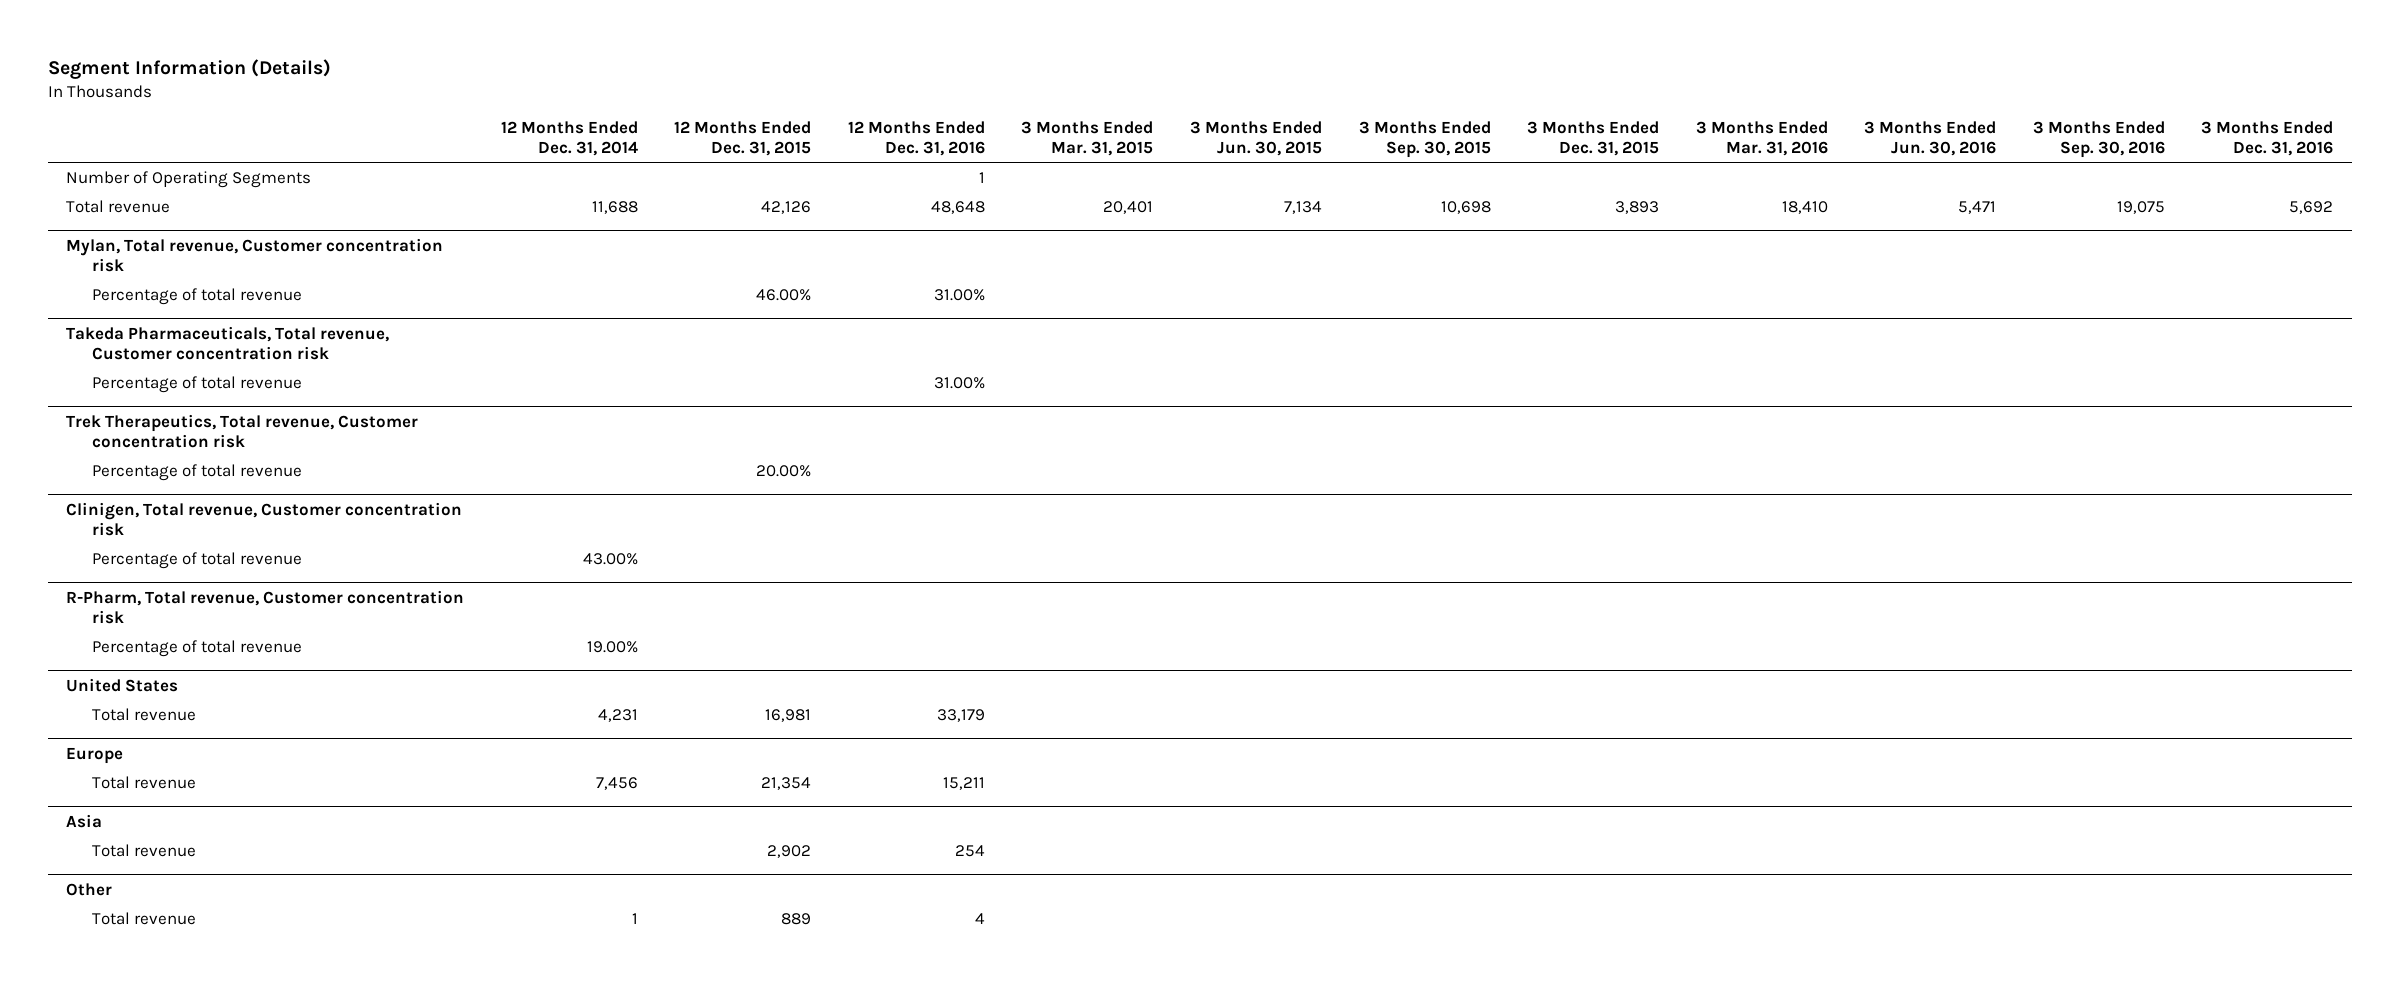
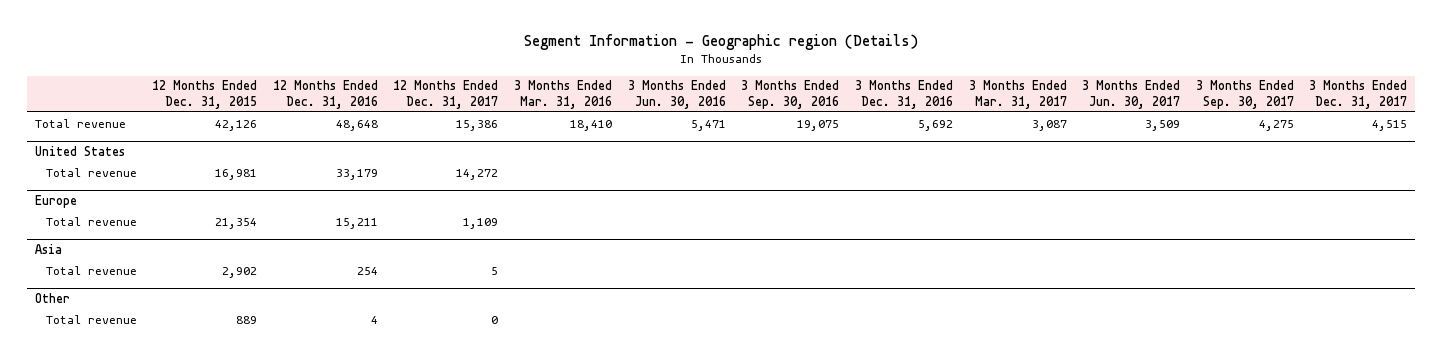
- Segment Information (Details)
+ Segment Information - Geographic region (Details)
- | 12 Months Ended Dec. 31, 2014 | 12 Months Ended Dec. 31, 2015 | 12 Months Ended Dec. 31, 2016 | 3 Months Ended Mar. 31, 2015 | 3 Months Ended Jun. 30, 2015 | 3 Months Ended Sep. 30, 2015 | 3 Months Ended Dec. 31, 2015 | 3 Months Ended Mar. 31, 2016 | 3 Months Ended Jun. 30, 2016 | 3 Months Ended Sep. 30, 2016 | 3 Months Ended Dec. 31, 2016
+ | 12 Months Ended Dec. 31, 2015 | 12 Months Ended Dec. 31, 2016 | 12 Months Ended Dec. 31, 2017 | 3 Months Ended Mar. 31, 2016 | 3 Months Ended Jun. 30, 2016 | 3 Months Ended Sep. 30, 2016 | 3 Months Ended Dec. 31, 2016 | 3 Months Ended Mar. 31, 2017 | 3 Months Ended Jun. 30, 2017 | 3 Months Ended Sep. 30, 2017 | 3 Months Ended Dec. 31, 2017
- Number of Operating Segments | | | 1 | | | | | | | |
- Mylan, Total revenue, Customer concentration risk
- Percentage of total revenue | | 46.00% | 31.00% | | | | | | | |
- Takeda Pharmaceuticals, Total revenue, Customer concentration risk
- Percentage of total revenue | | | 31.00% | | | | | | | |
- Trek Therapeutics, Total revenue, Customer concentration risk
- Percentage of total revenue | | 20.00% | | | | | | | | |
- Clinigen, Total revenue, Customer concentration risk
- Percentage of total revenue | 43.00% | | | | | | | | | |
- R-Pharm, Total revenue, Customer concentration risk
- Percentage of total revenue | 19.00% | | | | | | | | | |

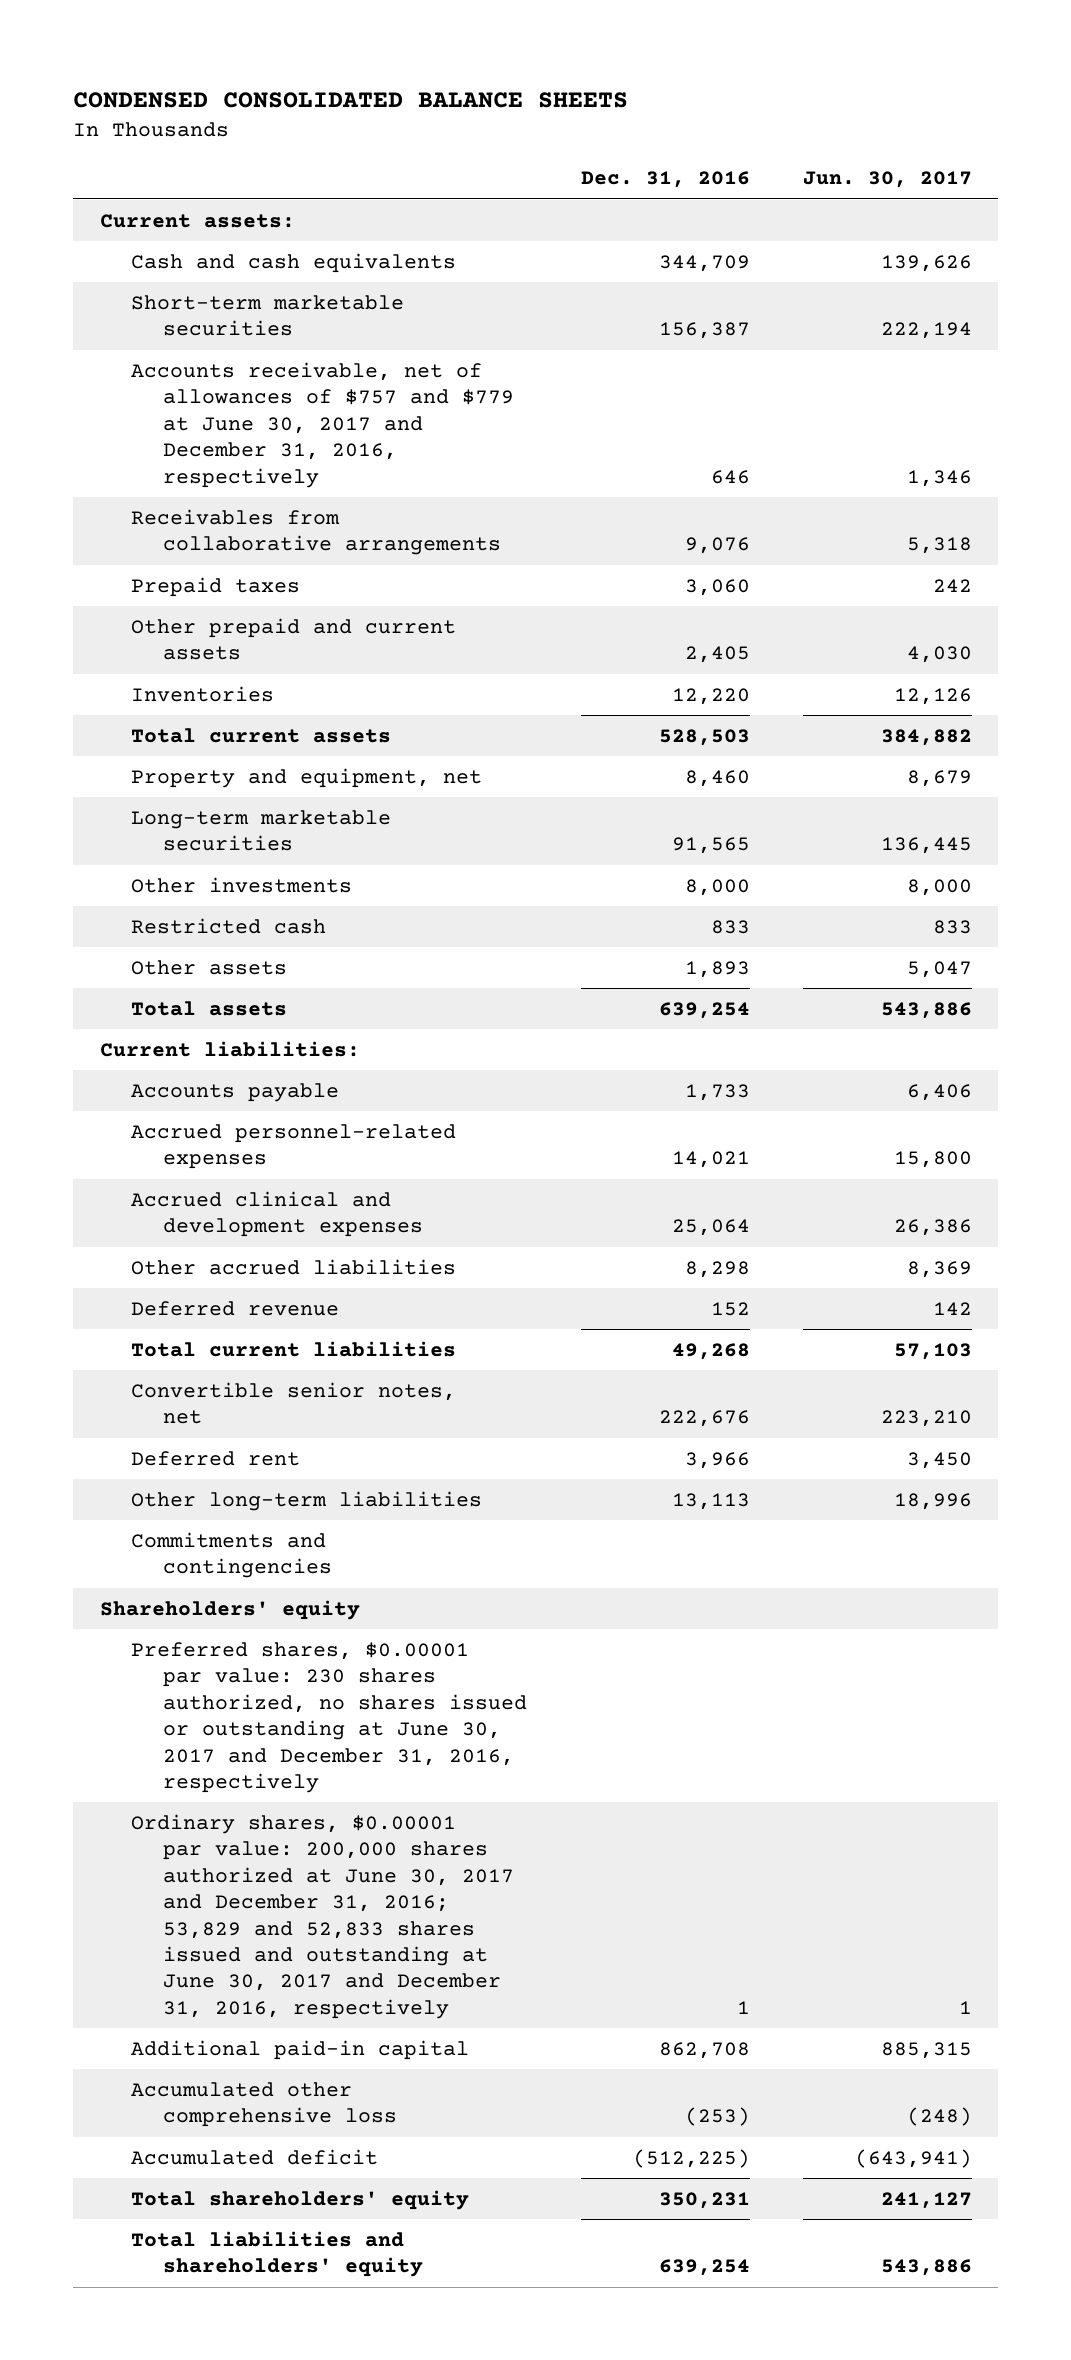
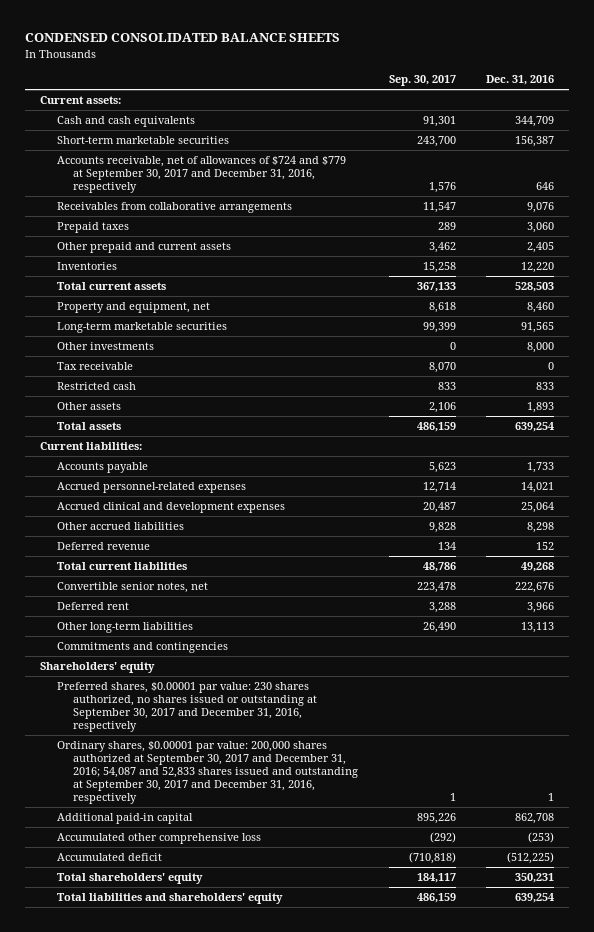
- | Dec. 31, 2016 | Jun. 30, 2017
+ | Sep. 30, 2017 | Dec. 31, 2016
- Accounts receivable, net of allowances of $757 and $779 at June 30, 2017 and December 31, 2016, respectively | 646 | 1,346
+ Accounts receivable, net of allowances of $724 and $779 at September 30, 2017 and December 31, 2016, respectively | 1,576 | 646
+ Tax receivable | 8,070 | 0
- Preferred shares, $0.00001 par value: 230 shares authorized, no shares issued or outstanding at June 30, 2017 and December 31, 2016, respectively
- Ordinary shares, $0.00001 par value: 200,000 shares authorized at June 30, 2017 and December 31, 2016; 53,829 and 52,833 shares issued and outstanding at June 30, 2017 and December 31, 2016, respectively | 1 | 1
+ Preferred shares, $0.00001 par value: 230 shares authorized, no shares issued or outstanding at September 30, 2017 and December 31, 2016, respectively
+ Ordinary shares, $0.00001 par value: 200,000 shares authorized at September 30, 2017 and December 31, 2016; 54,087 and 52,833 shares issued and outstanding at September 30, 2017 and December 31, 2016, respectively | 1 | 1

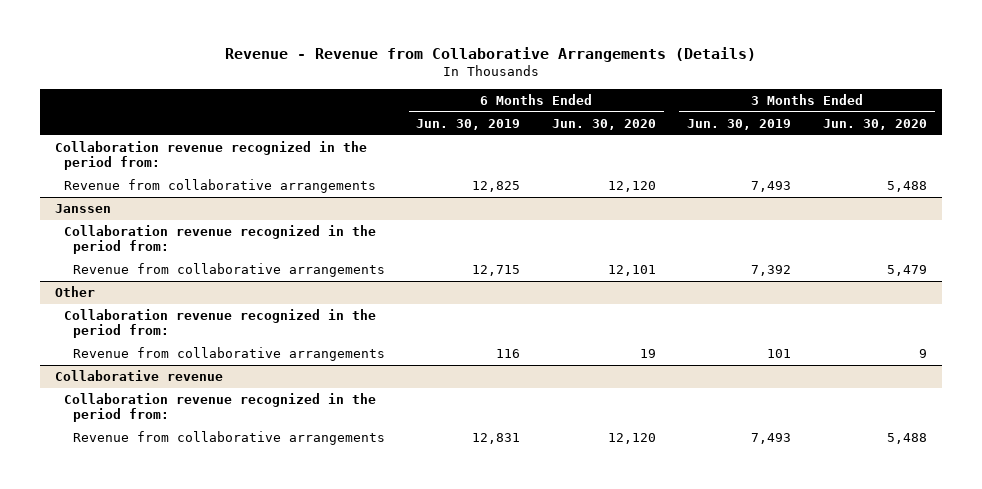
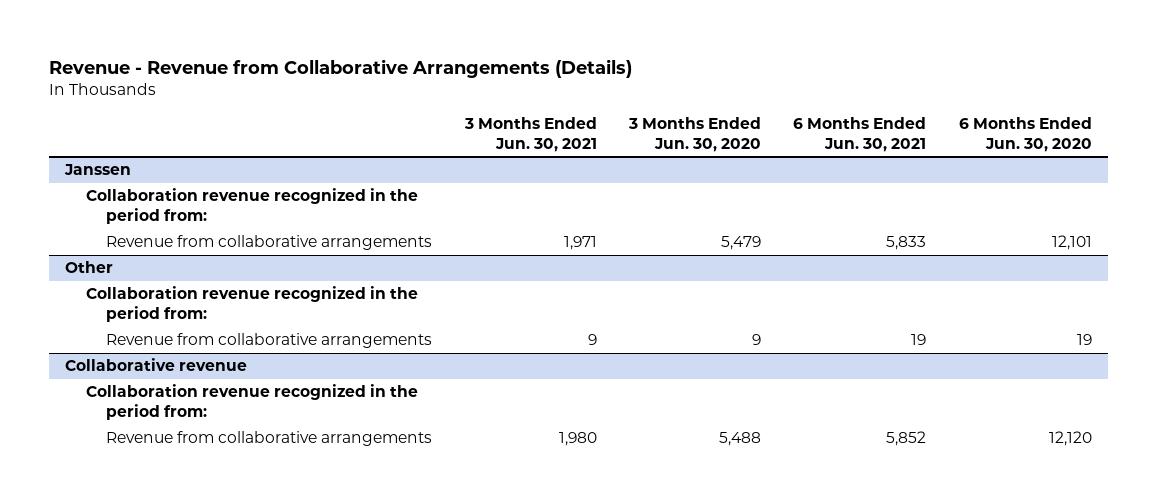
- | 6 Months Ended Jun. 30, 2019 | 6 Months Ended Jun. 30, 2020 | 3 Months Ended Jun. 30, 2019 | 3 Months Ended Jun. 30, 2020
+ | 3 Months Ended Jun. 30, 2021 | 3 Months Ended Jun. 30, 2020 | 6 Months Ended Jun. 30, 2021 | 6 Months Ended Jun. 30, 2020
- Collaboration revenue recognized in the period from:
- Revenue from collaborative arrangements | 12,825 | 12,120 | 7,493 | 5,488

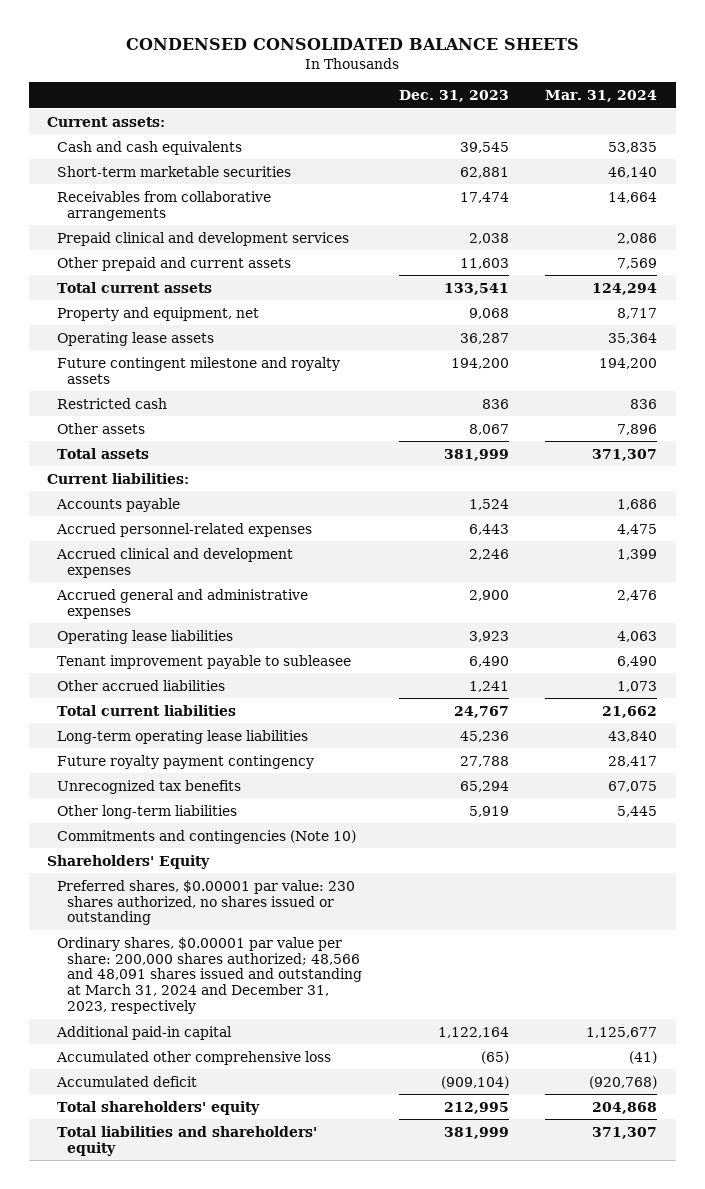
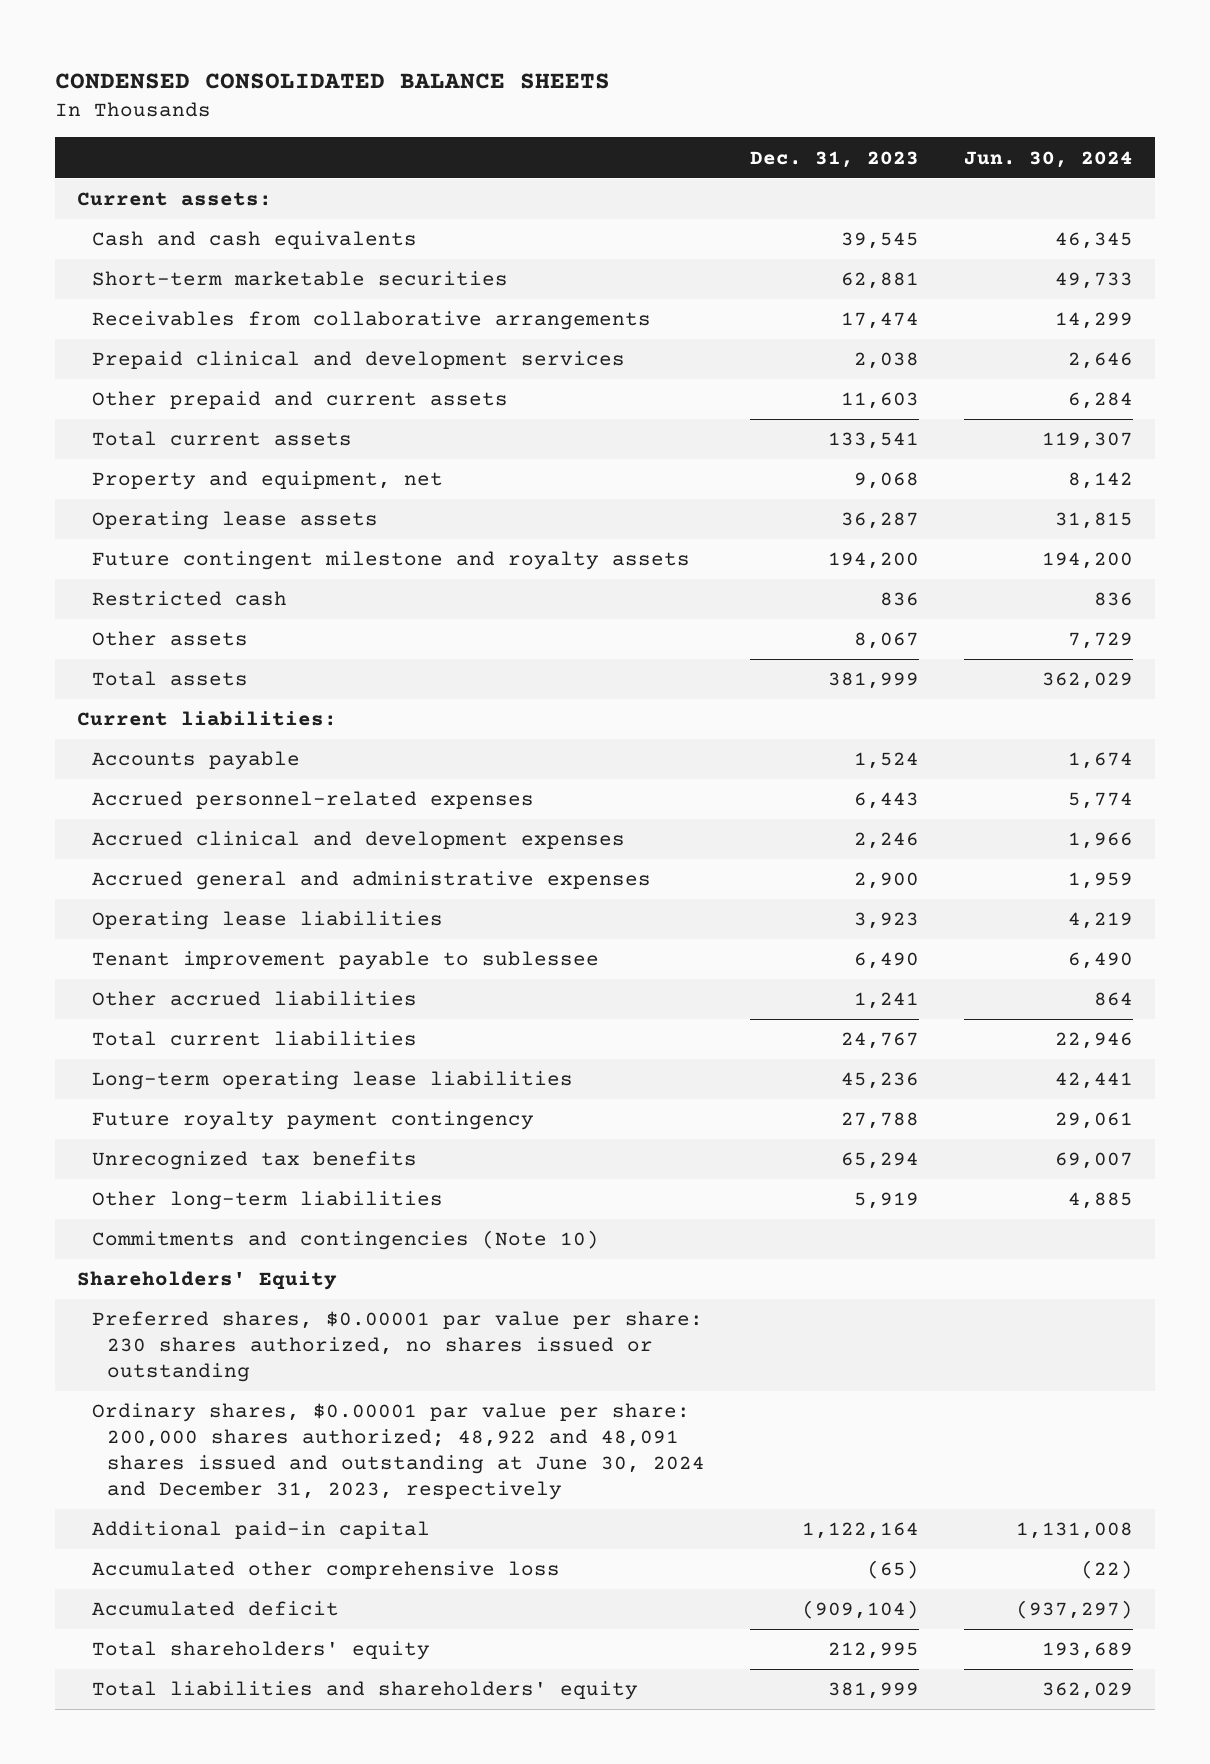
- | Dec. 31, 2023 | Mar. 31, 2024
+ | Dec. 31, 2023 | Jun. 30, 2024
- Tenant improvement payable to subleasee | 6,490 | 6,490
+ Tenant improvement payable to sublessee | 6,490 | 6,490
- Preferred shares, $0.00001 par value: 230 shares authorized, no shares issued or outstanding
- Ordinary shares, $0.00001 par value per share: 200,000 shares authorized; 48,566 and 48,091 shares issued and outstanding at March 31, 2024 and December 31, 2023, respectively
+ Preferred shares, $0.00001 par value per share: 230 shares authorized, no shares issued or outstanding
+ Ordinary shares, $0.00001 par value per share: 200,000 shares authorized; 48,922 and 48,091 shares issued and outstanding at June 30, 2024 and December 31, 2023, respectively

